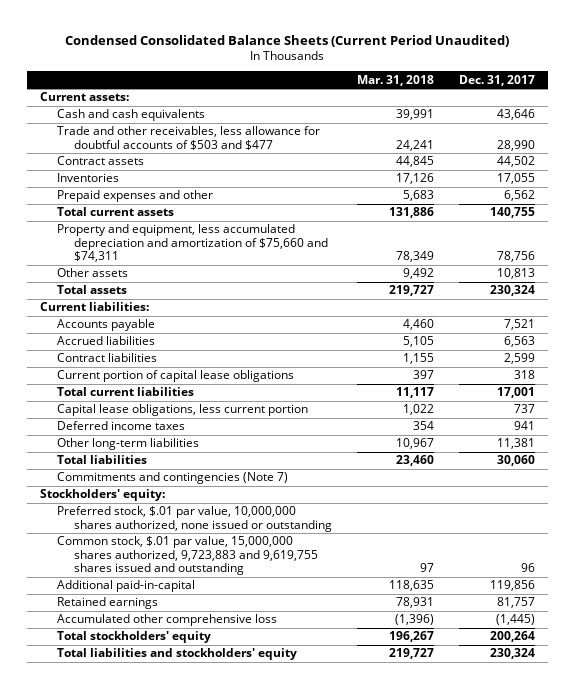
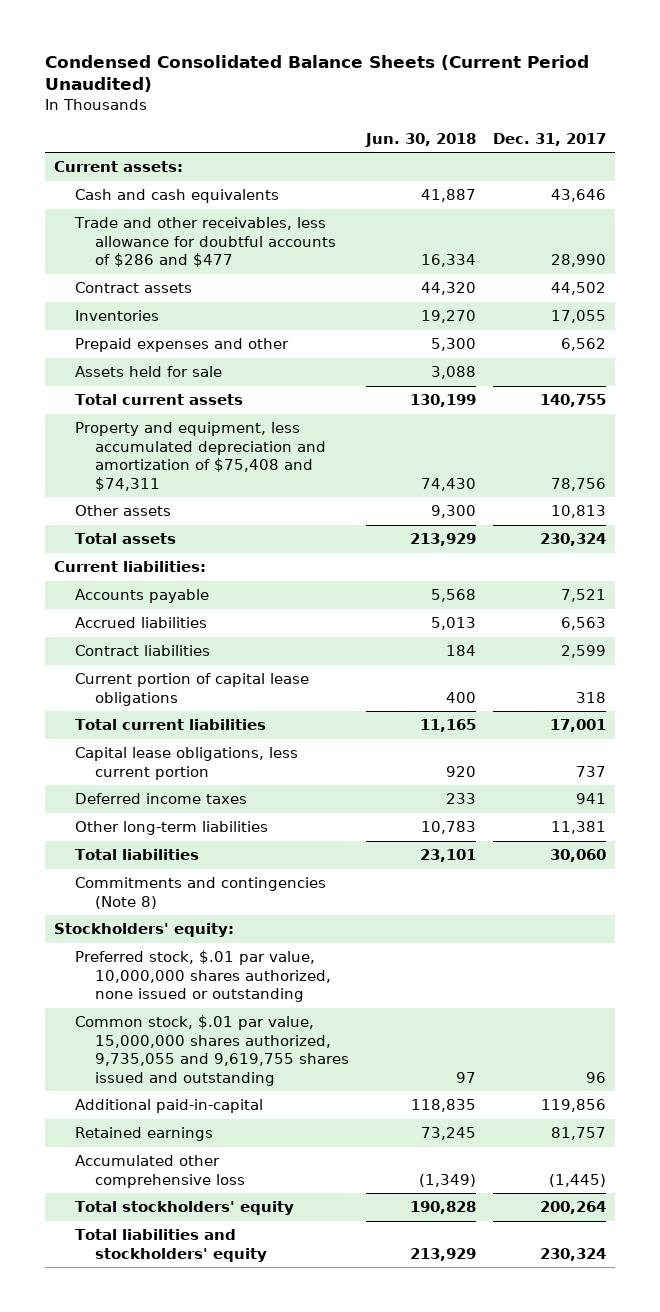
- | Mar. 31, 2018 | Dec. 31, 2017
+ | Jun. 30, 2018 | Dec. 31, 2017
- Trade and other receivables, less allowance for doubtful accounts of $503 and $477 | 24,241 | 28,990
+ Trade and other receivables, less allowance for doubtful accounts of $286 and $477 | 16,334 | 28,990
+ Assets held for sale | 3,088 |
- Property and equipment, less accumulated depreciation and amortization of $75,660 and $74,311 | 78,349 | 78,756
+ Property and equipment, less accumulated depreciation and amortization of $75,408 and $74,311 | 74,430 | 78,756
- Commitments and contingencies (Note 7)
+ Commitments and contingencies (Note 8)
- Common stock, $.01 par value, 15,000,000 shares authorized, 9,723,883 and 9,619,755 shares issued and outstanding | 97 | 96
+ Common stock, $.01 par value, 15,000,000 shares authorized, 9,735,055 and 9,619,755 shares issued and outstanding | 97 | 96

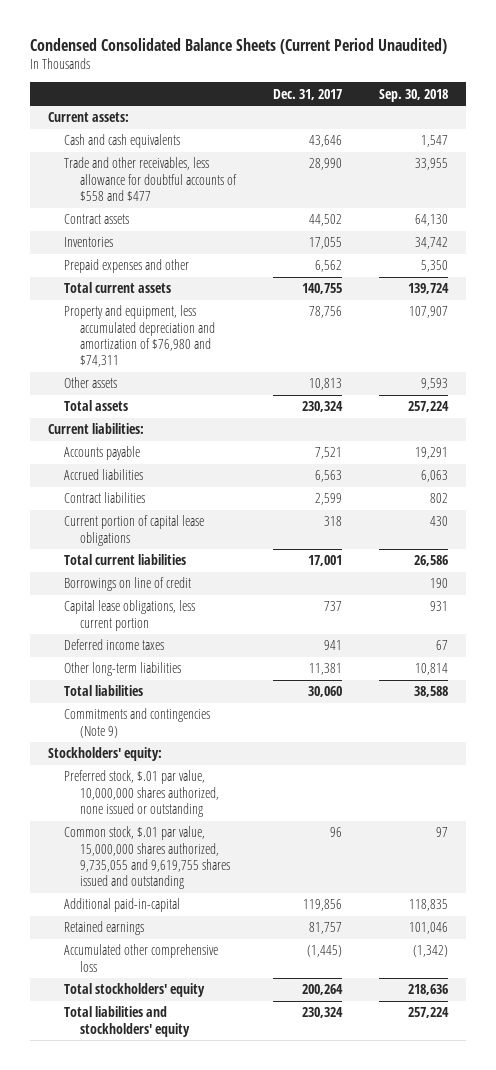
- | Jun. 30, 2018 | Dec. 31, 2017
+ | Dec. 31, 2017 | Sep. 30, 2018
- Trade and other receivables, less allowance for doubtful accounts of $286 and $477 | 16,334 | 28,990
+ Trade and other receivables, less allowance for doubtful accounts of $558 and $477 | 28,990 | 33,955
- Assets held for sale | 3,088 |
- Property and equipment, less accumulated depreciation and amortization of $75,408 and $74,311 | 74,430 | 78,756
+ Property and equipment, less accumulated depreciation and amortization of $76,980 and $74,311 | 78,756 | 107,907
+ Borrowings on line of credit | | 190
- Commitments and contingencies (Note 8)
+ Commitments and contingencies (Note 9)

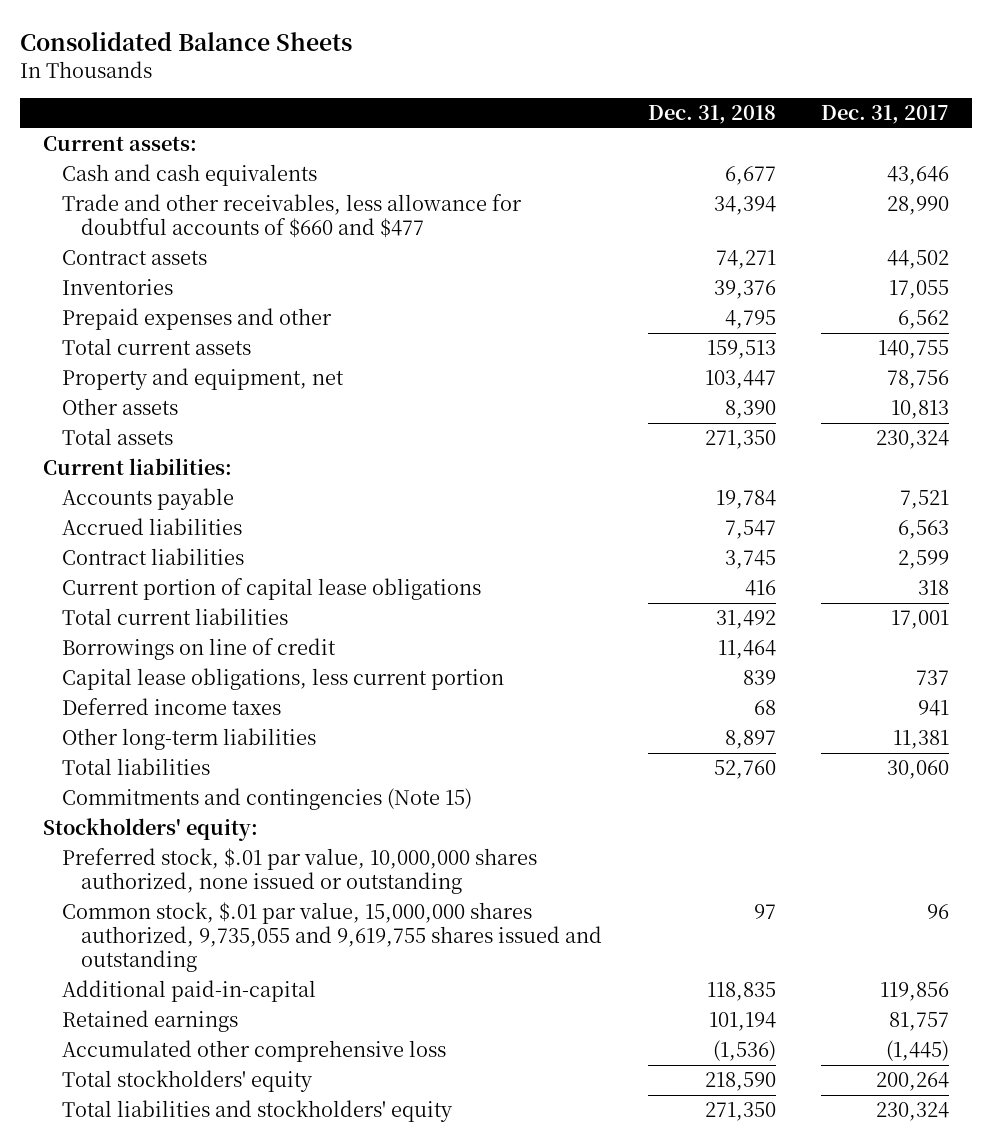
- Condensed Consolidated Balance Sheets (Current Period Unaudited)
+ Consolidated Balance Sheets
- | Dec. 31, 2017 | Sep. 30, 2018
+ | Dec. 31, 2018 | Dec. 31, 2017
- Trade and other receivables, less allowance for doubtful accounts of $558 and $477 | 28,990 | 33,955
+ Trade and other receivables, less allowance for doubtful accounts of $660 and $477 | 34,394 | 28,990
- Property and equipment, less accumulated depreciation and amortization of $76,980 and $74,311 | 78,756 | 107,907
+ Property and equipment, net | 103,447 | 78,756
- Commitments and contingencies (Note 9)
+ Commitments and contingencies (Note 15)

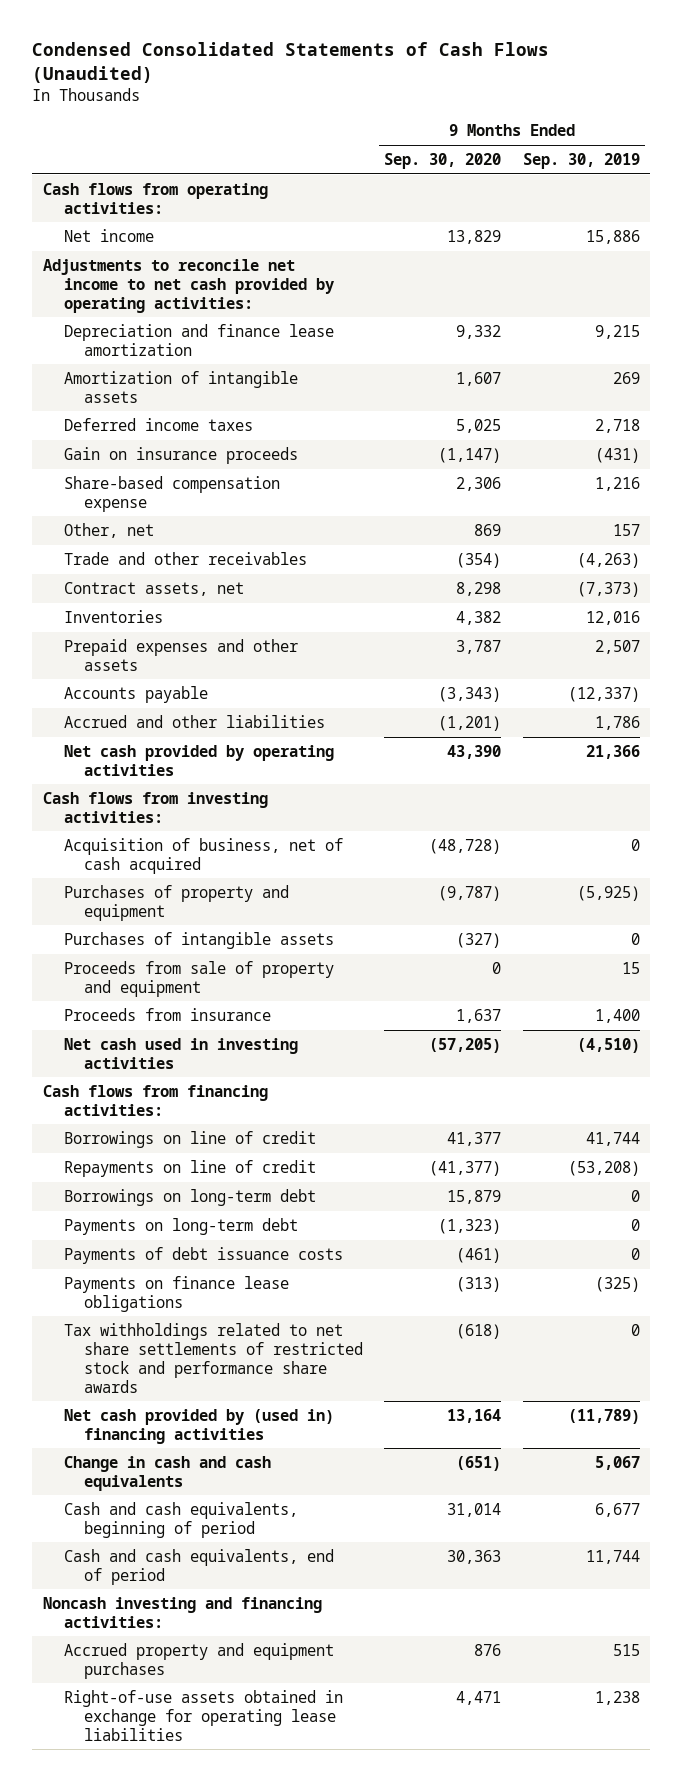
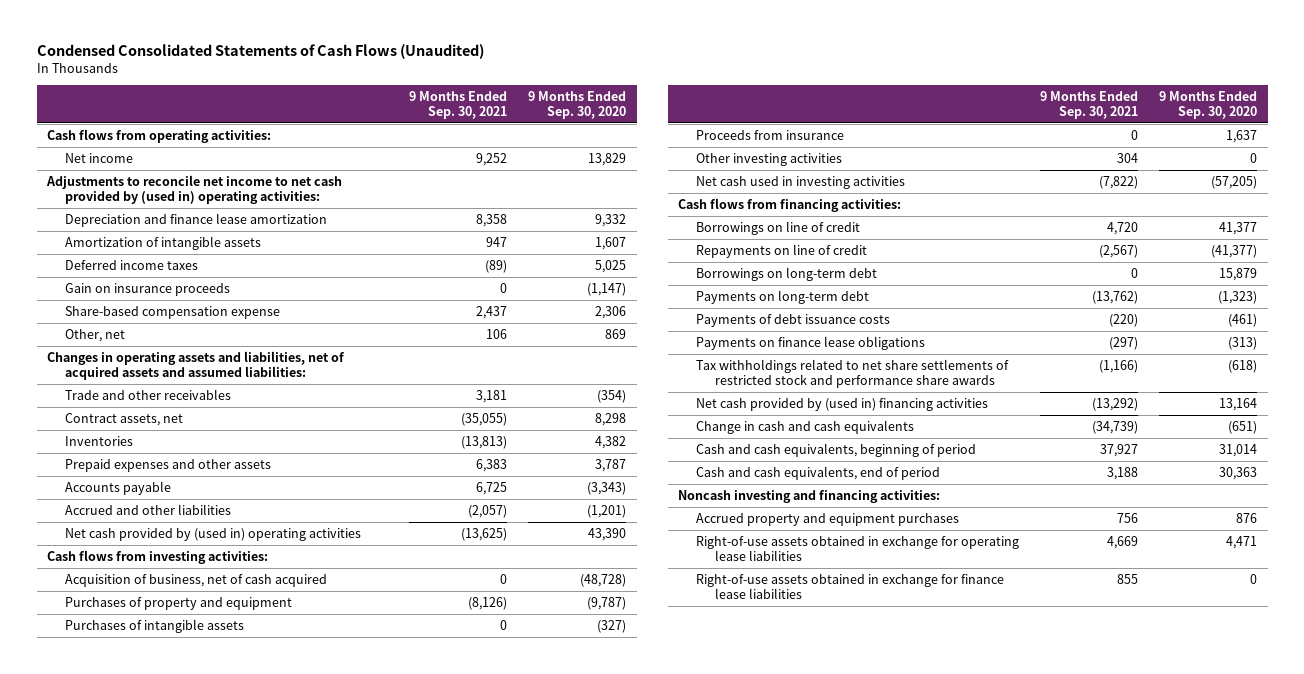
- | 9 Months Ended Sep. 30, 2020 | 9 Months Ended Sep. 30, 2019
+ | 9 Months Ended Sep. 30, 2021 | 9 Months Ended Sep. 30, 2020
- Adjustments to reconcile net income to net cash provided by operating activities:
+ Adjustments to reconcile net income to net cash provided by (used in) operating activities:
+ Changes in operating assets and liabilities, net of acquired assets and assumed liabilities:
- Net cash provided by operating activities | 43,390 | 21,366
+ Net cash provided by (used in) operating activities | (13,625) | 43,390
- Proceeds from sale of property and equipment | 0 | 15
+ Other investing activities | 304 | 0
+ Right-of-use assets obtained in exchange for finance lease liabilities | 855 | 0

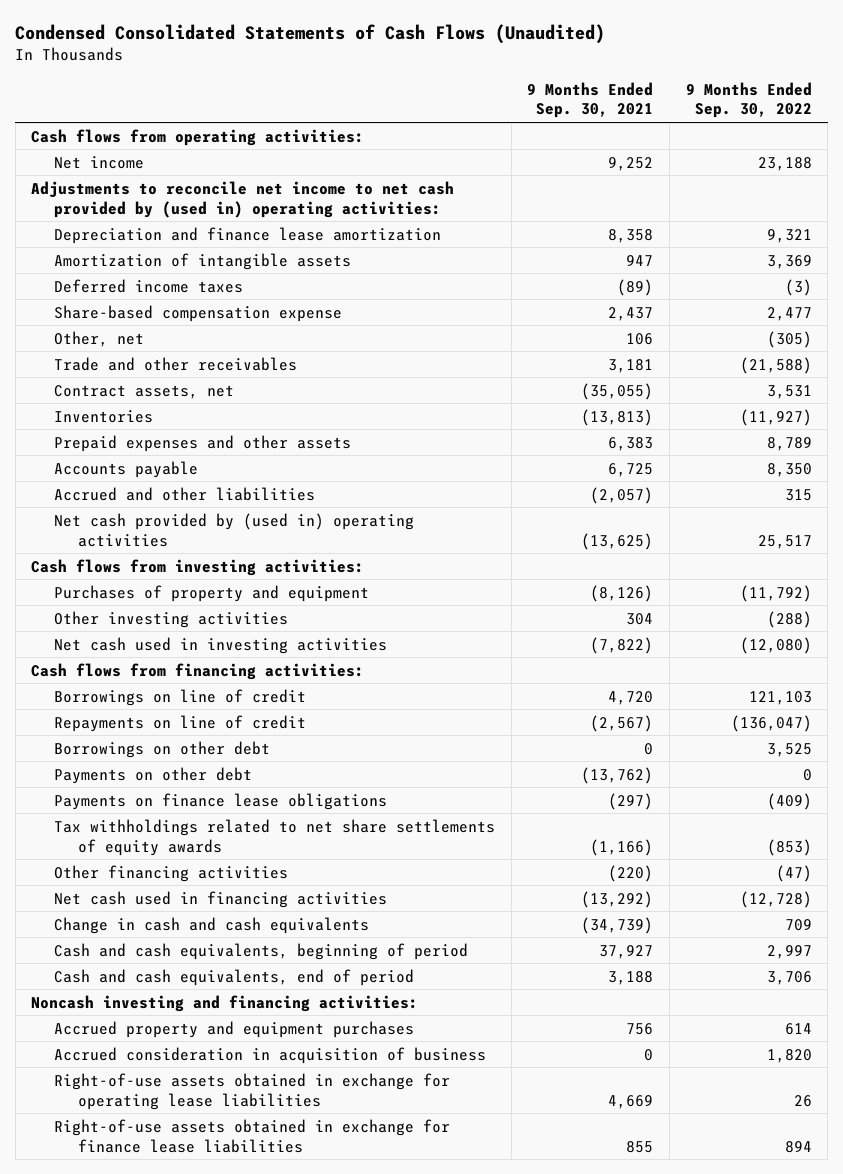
- | 9 Months Ended Sep. 30, 2021 | 9 Months Ended Sep. 30, 2020
+ | 9 Months Ended Sep. 30, 2021 | 9 Months Ended Sep. 30, 2022
- Gain on insurance proceeds | 0 | (1,147)
- Changes in operating assets and liabilities, net of acquired assets and assumed liabilities:
- Acquisition of business, net of cash acquired | 0 | (48,728)
- Purchases of intangible assets | 0 | (327)
- Proceeds from insurance | 0 | 1,637
- Borrowings on long-term debt | 0 | 15,879
- Payments on long-term debt | (13,762) | (1,323)
- Payments of debt issuance costs | (220) | (461)
+ Borrowings on other debt | 0 | 3,525
+ Payments on other debt | (13,762) | 0
- Tax withholdings related to net share settlements of restricted stock and performance share awards | (1,166) | (618)
- Net cash provided by (used in) financing activities | (13,292) | 13,164
+ Tax withholdings related to net share settlements of equity awards | (1,166) | (853)
+ Other financing activities | (220) | (47)
+ Net cash used in financing activities | (13,292) | (12,728)
+ Accrued consideration in acquisition of business | 0 | 1,820

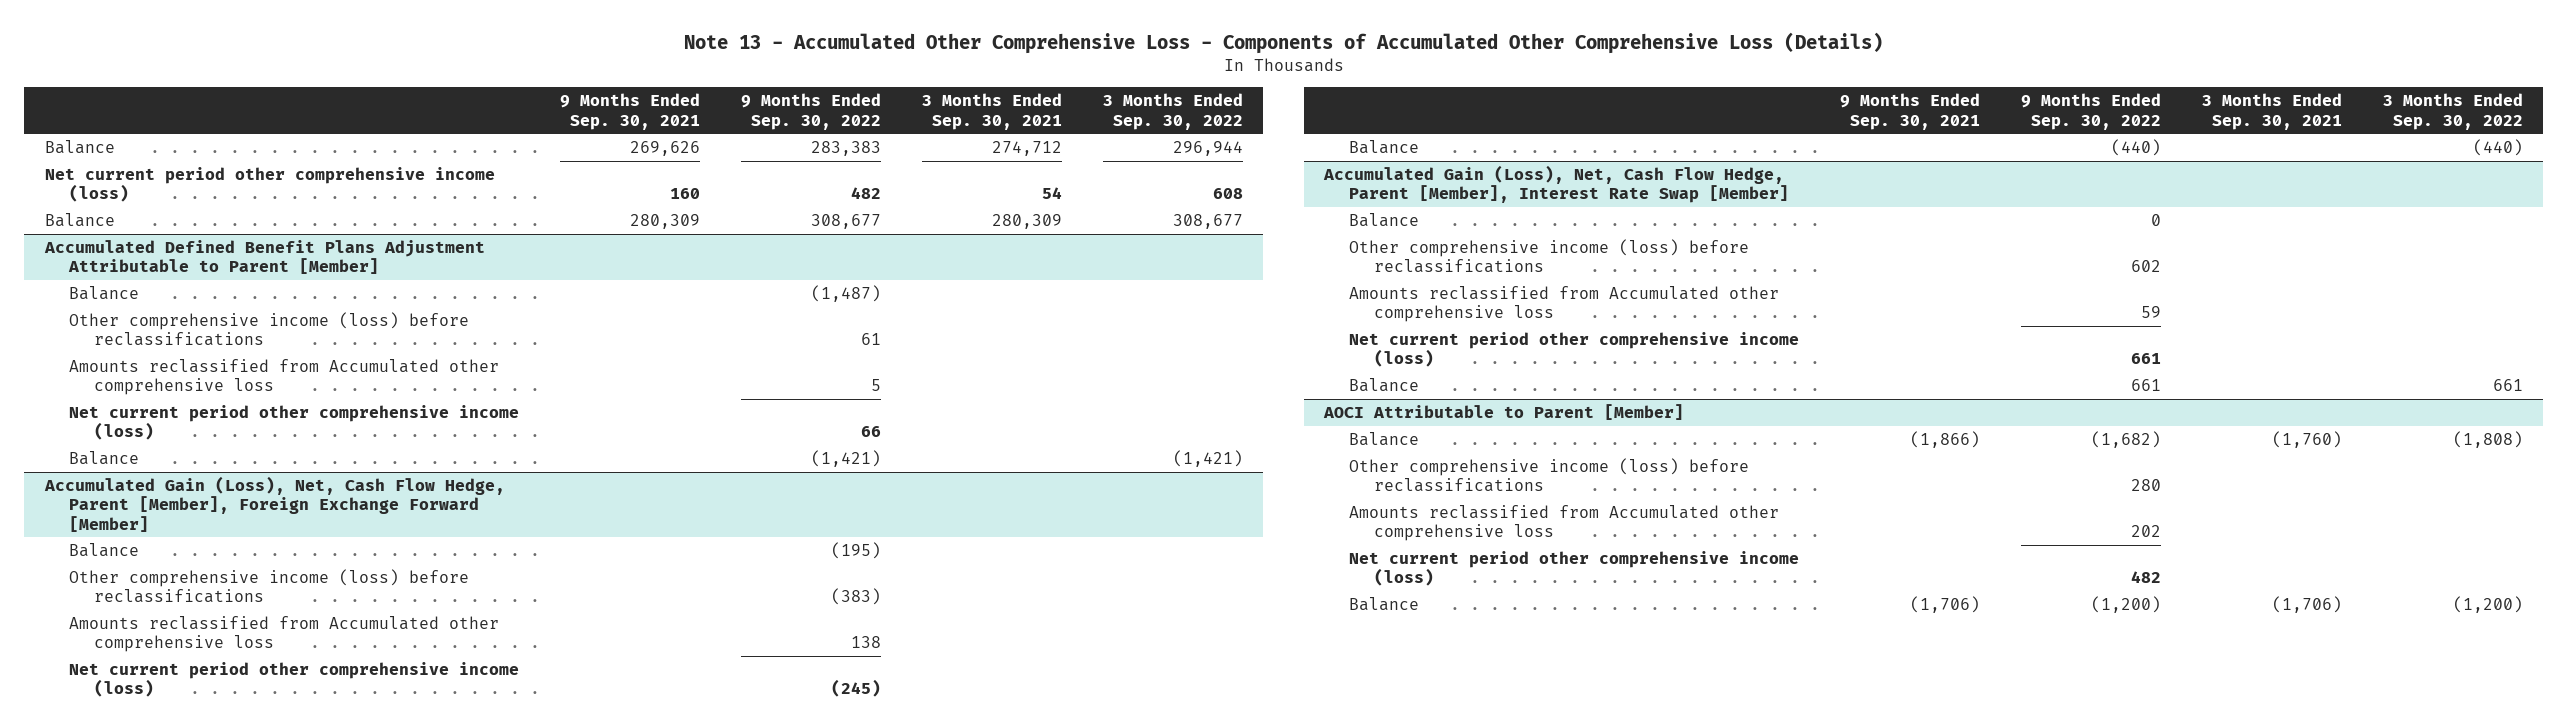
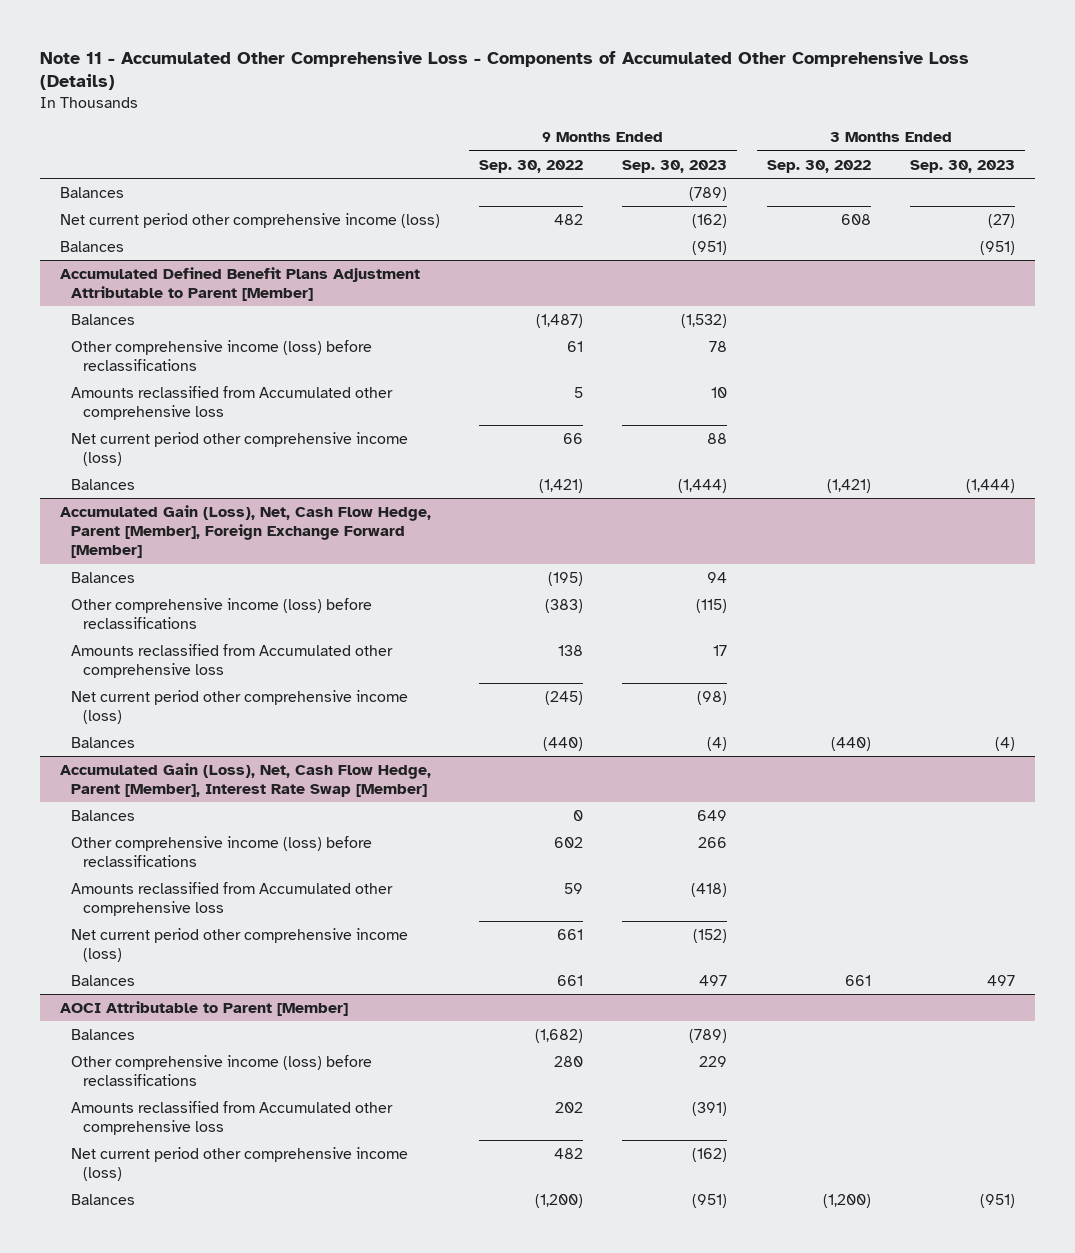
- Note 13 - Accumulated Other Comprehensive Loss - Components of Accumulated Other Comprehensive Loss (Details)
+ Note 11 - Accumulated Other Comprehensive Loss - Components of Accumulated Other Comprehensive Loss (Details)
- | 9 Months Ended Sep. 30, 2021 | 9 Months Ended Sep. 30, 2022 | 3 Months Ended Sep. 30, 2021 | 3 Months Ended Sep. 30, 2022
+ | 9 Months Ended Sep. 30, 2022 | 9 Months Ended Sep. 30, 2023 | 3 Months Ended Sep. 30, 2022 | 3 Months Ended Sep. 30, 2023
- Balance | 269,626 | 283,383 | 274,712 | 296,944
+ Balances | | (789) | |
- Balance | 280,309 | 308,677 | 280,309 | 308,677
+ Balances | | (951) | | (951)
@ Accumulated Defined Benefit Plans Adjustment Attributable to Parent [Member]
- Balance | | (1,487) | |
+ Balances | (1,487) | (1,532) | |
- Balance | | (1,421) | | (1,421)
+ Balances | (1,421) | (1,444) | (1,421) | (1,444)
@ Accumulated Gain (Loss), Net, Cash Flow Hedge, Parent [Member], Foreign Exchange Forward [Member]
- Balance | | (195) | |
+ Balances | (195) | 94 | |
- Balance | | (440) | | (440)
+ Balances | (440) | (4) | (440) | (4)
@ Accumulated Gain (Loss), Net, Cash Flow Hedge, Parent [Member], Interest Rate Swap [Member]
- Balance | | 0 | |
+ Balances | 0 | 649 | |
- Balance | | 661 | | 661
+ Balances | 661 | 497 | 661 | 497
@ AOCI Attributable to Parent [Member]
- Balance | (1,866) | (1,682) | (1,760) | (1,808)
+ Balances | (1,682) | (789) | |
- Balance | (1,706) | (1,200) | (1,706) | (1,200)
+ Balances | (1,200) | (951) | (1,200) | (951)

